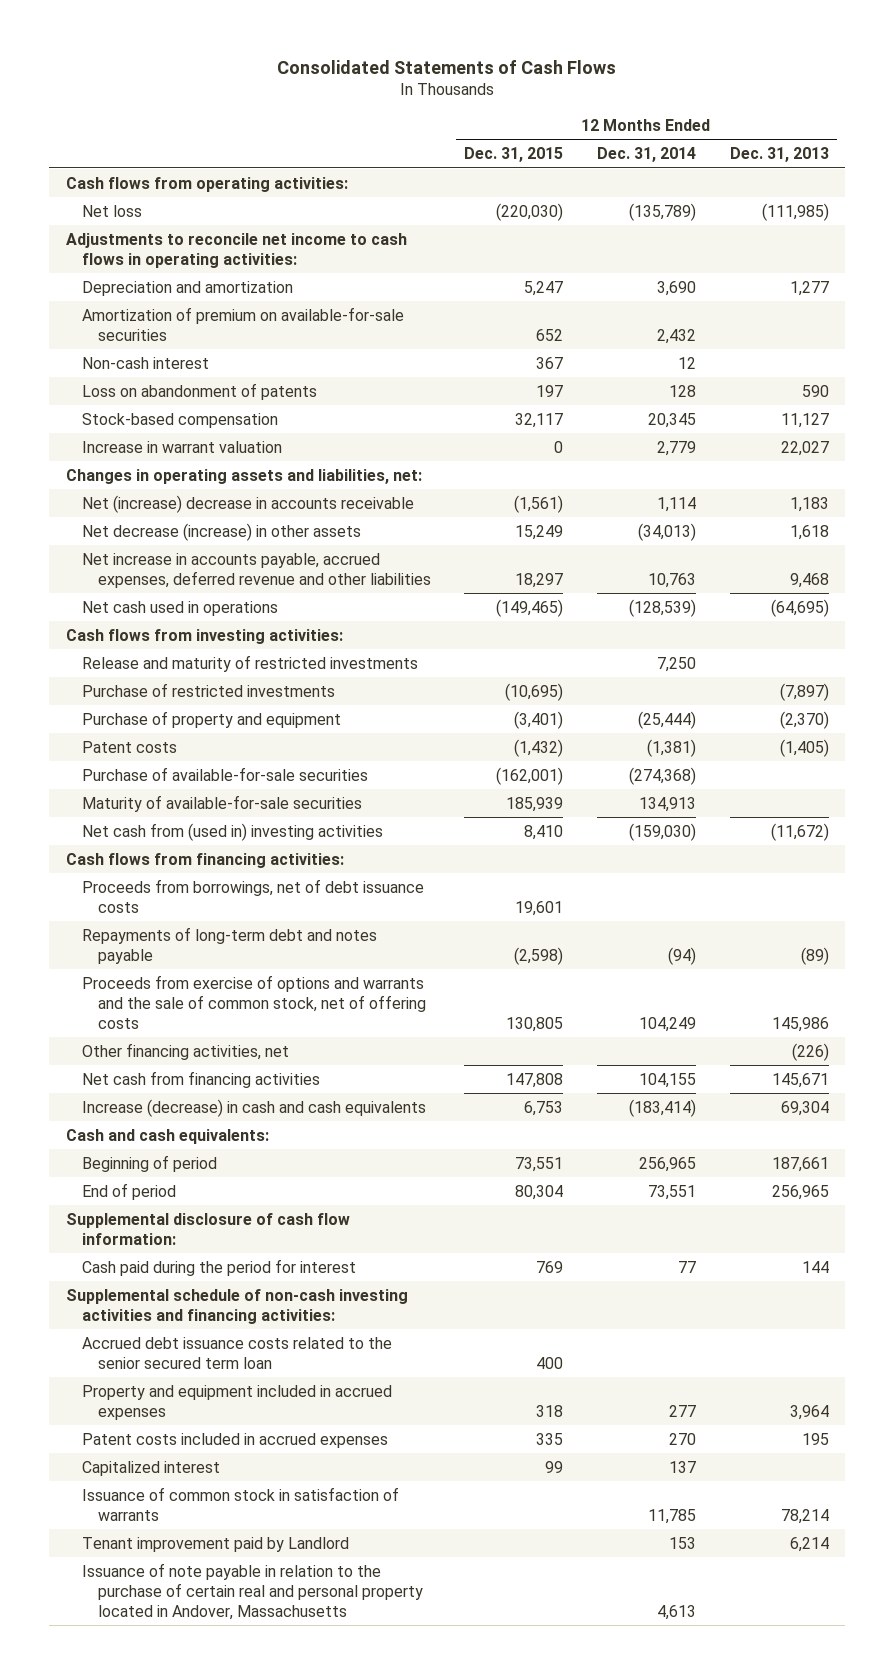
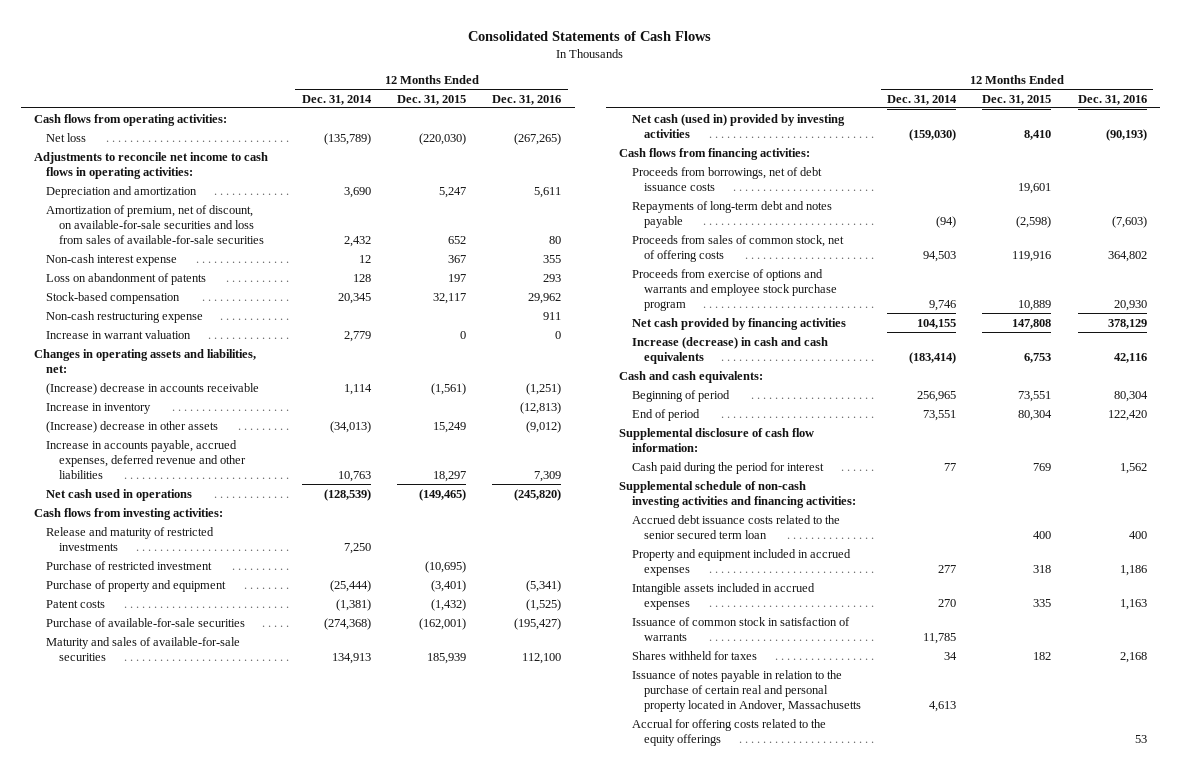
- | 12 Months Ended Dec. 31, 2015 | 12 Months Ended Dec. 31, 2014 | 12 Months Ended Dec. 31, 2013
+ | 12 Months Ended Dec. 31, 2014 | 12 Months Ended Dec. 31, 2015 | 12 Months Ended Dec. 31, 2016
- Amortization of premium on available-for-sale securities | 652 | 2,432 |
- Non-cash interest | 367 | 12 |
+ Amortization of premium, net of discount, on available-for-sale securities and loss from sales of available-for-sale securities | 2,432 | 652 | 80
+ Non-cash interest expense | 12 | 367 | 355
+ Non-cash restructuring expense | | | 911
- Net (increase) decrease in accounts receivable | (1,561) | 1,114 | 1,183
- Net decrease (increase) in other assets | 15,249 | (34,013) | 1,618
- Net increase in accounts payable, accrued expenses, deferred revenue and other liabilities | 18,297 | 10,763 | 9,468
+ (Increase) decrease in accounts receivable | 1,114 | (1,561) | (1,251)
+ Increase in inventory | | | (12,813)
+ (Increase) decrease in other assets | (34,013) | 15,249 | (9,012)
+ Increase in accounts payable, accrued expenses, deferred revenue and other liabilities | 10,763 | 18,297 | 7,309
- Purchase of restricted investments | (10,695) | | (7,897)
+ Purchase of restricted investment | | (10,695) |
- Maturity of available-for-sale securities | 185,939 | 134,913 |
- Net cash from (used in) investing activities | 8,410 | (159,030) | (11,672)
+ Maturity and sales of available-for-sale securities | 134,913 | 185,939 | 112,100
+ Net cash (used in) provided by investing activities | (159,030) | 8,410 | (90,193)
- Proceeds from exercise of options and warrants and the sale of common stock, net of offering costs | 130,805 | 104,249 | 145,986
- Other financing activities, net | | | (226)
- Net cash from financing activities | 147,808 | 104,155 | 145,671
+ Proceeds from sales of common stock, net of offering costs | 94,503 | 119,916 | 364,802
+ Proceeds from exercise of options and warrants and employee stock purchase program | 9,746 | 10,889 | 20,930
+ Net cash provided by financing activities | 104,155 | 147,808 | 378,129
- Patent costs included in accrued expenses | 335 | 270 | 195
- Capitalized interest | 99 | 137 |
+ Intangible assets included in accrued expenses | 270 | 335 | 1,163
- Tenant improvement paid by Landlord | | 153 | 6,214
- Issuance of note payable in relation to the purchase of certain real and personal property located in Andover, Massachusetts | | 4,613 |
+ Shares withheld for taxes | 34 | 182 | 2,168
+ Issuance of notes payable in relation to the purchase of certain real and personal property located in Andover, Massachusetts | 4,613 | |
+ Accrual for offering costs related to the equity offerings | | | 53

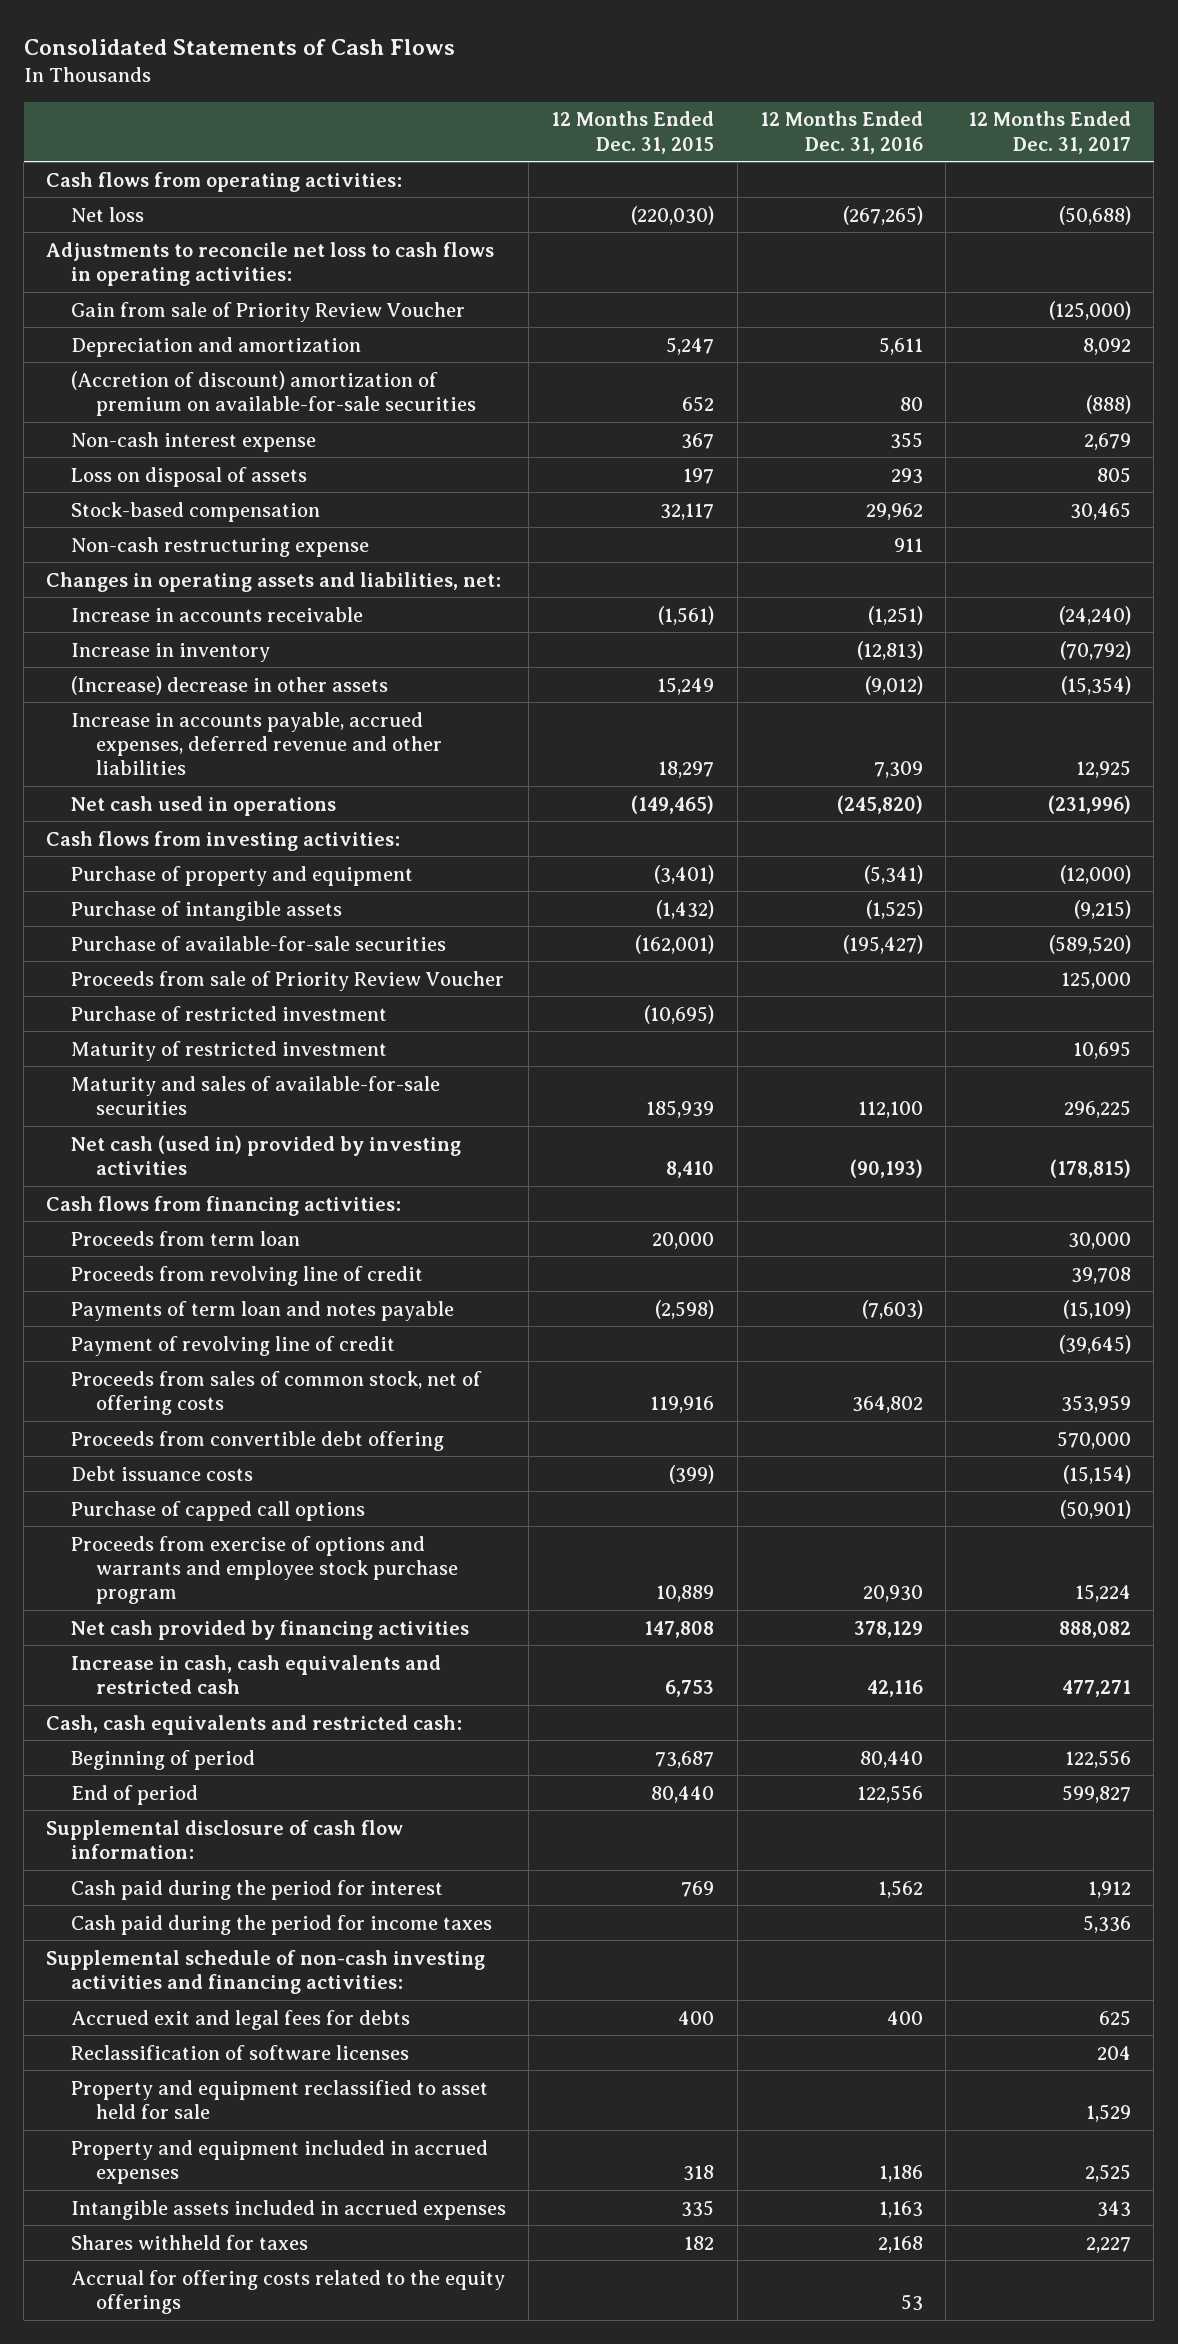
- | 12 Months Ended Dec. 31, 2014 | 12 Months Ended Dec. 31, 2015 | 12 Months Ended Dec. 31, 2016
+ | 12 Months Ended Dec. 31, 2015 | 12 Months Ended Dec. 31, 2016 | 12 Months Ended Dec. 31, 2017
- Adjustments to reconcile net income to cash flows in operating activities:
+ Adjustments to reconcile net loss to cash flows in operating activities:
+ Gain from sale of Priority Review Voucher | | | (125,000)
- Amortization of premium, net of discount, on available-for-sale securities and loss from sales of available-for-sale securities | 2,432 | 652 | 80
+ (Accretion of discount) amortization of premium on available-for-sale securities | 652 | 80 | (888)
- Loss on abandonment of patents | 128 | 197 | 293
+ Loss on disposal of assets | 197 | 293 | 805
- Increase in warrant valuation | 2,779 | 0 | 0
- (Increase) decrease in accounts receivable | 1,114 | (1,561) | (1,251)
+ Increase in accounts receivable | (1,561) | (1,251) | (24,240)
- Release and maturity of restricted investments | 7,250 | |
- Patent costs | (1,381) | (1,432) | (1,525)
+ Purchase of intangible assets | (1,432) | (1,525) | (9,215)
+ Proceeds from sale of Priority Review Voucher | | | 125,000
moved down: Purchase of restricted investment | (10,695) | |
+ Maturity of restricted investment | | | 10,695
- Proceeds from borrowings, net of debt issuance costs | | 19,601 |
- Repayments of long-term debt and notes payable | (94) | (2,598) | (7,603)
+ Proceeds from term loan | 20,000 | | 30,000
+ Proceeds from revolving line of credit | | | 39,708
+ Payments of term loan and notes payable | (2,598) | (7,603) | (15,109)
+ Payment of revolving line of credit | | | (39,645)
+ Proceeds from convertible debt offering | | | 570,000
+ Debt issuance costs | (399) | | (15,154)
+ Purchase of capped call options | | | (50,901)
- Increase (decrease) in cash and cash equivalents | (183,414) | 6,753 | 42,116
- Cash and cash equivalents:
- Beginning of period | 256,965 | 73,551 | 80,304
- End of period | 73,551 | 80,304 | 122,420
+ Increase in cash, cash equivalents and restricted cash | 6,753 | 42,116 | 477,271
+ Cash, cash equivalents and restricted cash:
+ Beginning of period | 73,687 | 80,440 | 122,556
+ End of period | 80,440 | 122,556 | 599,827
+ Cash paid during the period for income taxes | | | 5,336
- Accrued debt issuance costs related to the senior secured term loan | | 400 | 400
+ Accrued exit and legal fees for debts | 400 | 400 | 625
+ Reclassification of software licenses | | | 204
+ Property and equipment reclassified to asset held for sale | | | 1,529
- Issuance of common stock in satisfaction of warrants | 11,785 | |
- Issuance of notes payable in relation to the purchase of certain real and personal property located in Andover, Massachusetts | 4,613 | |

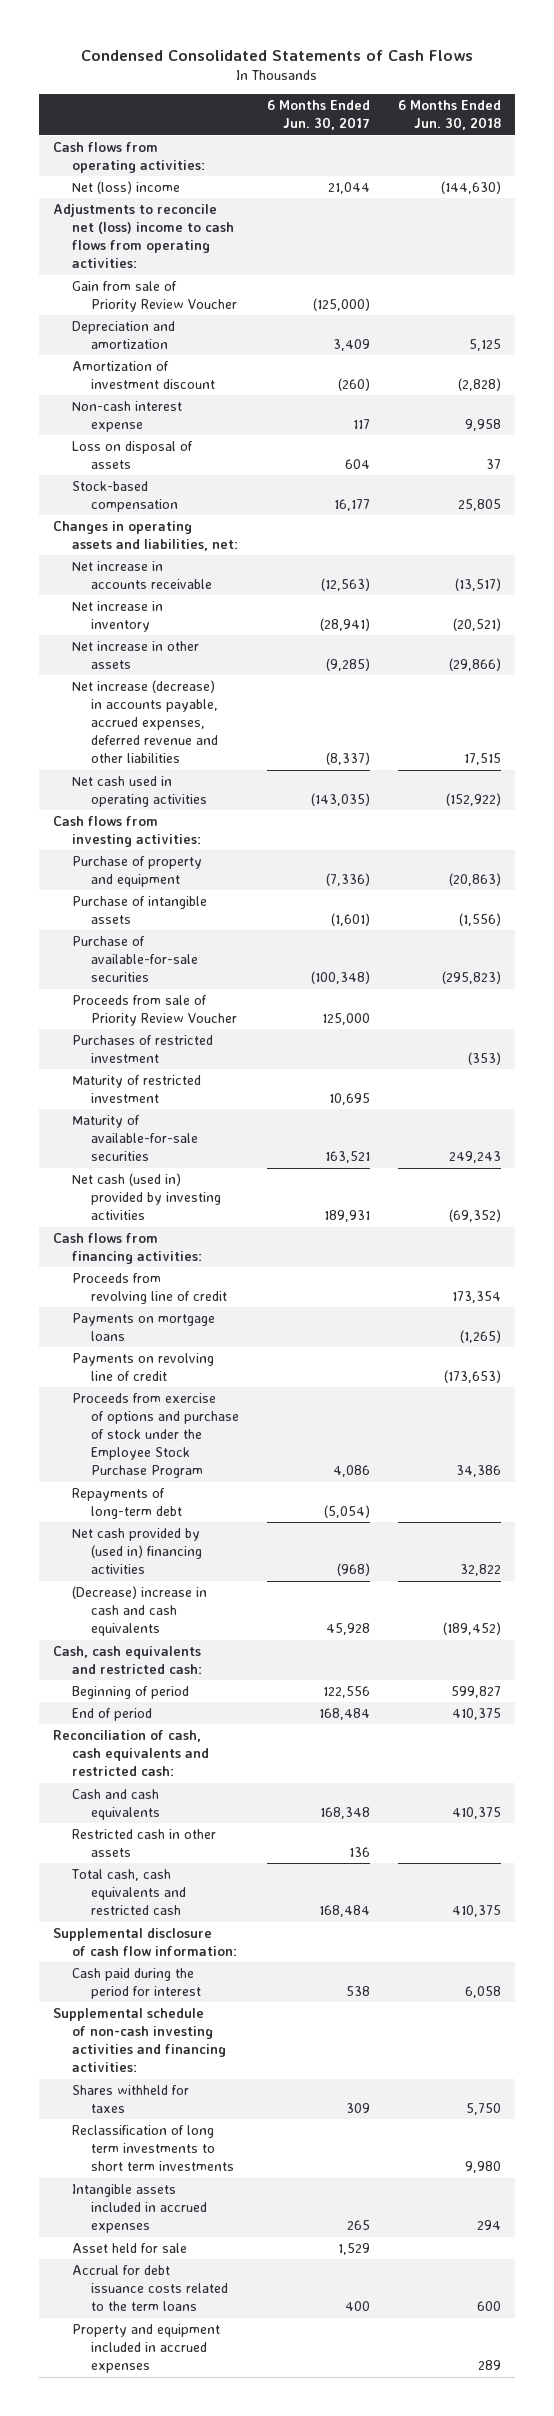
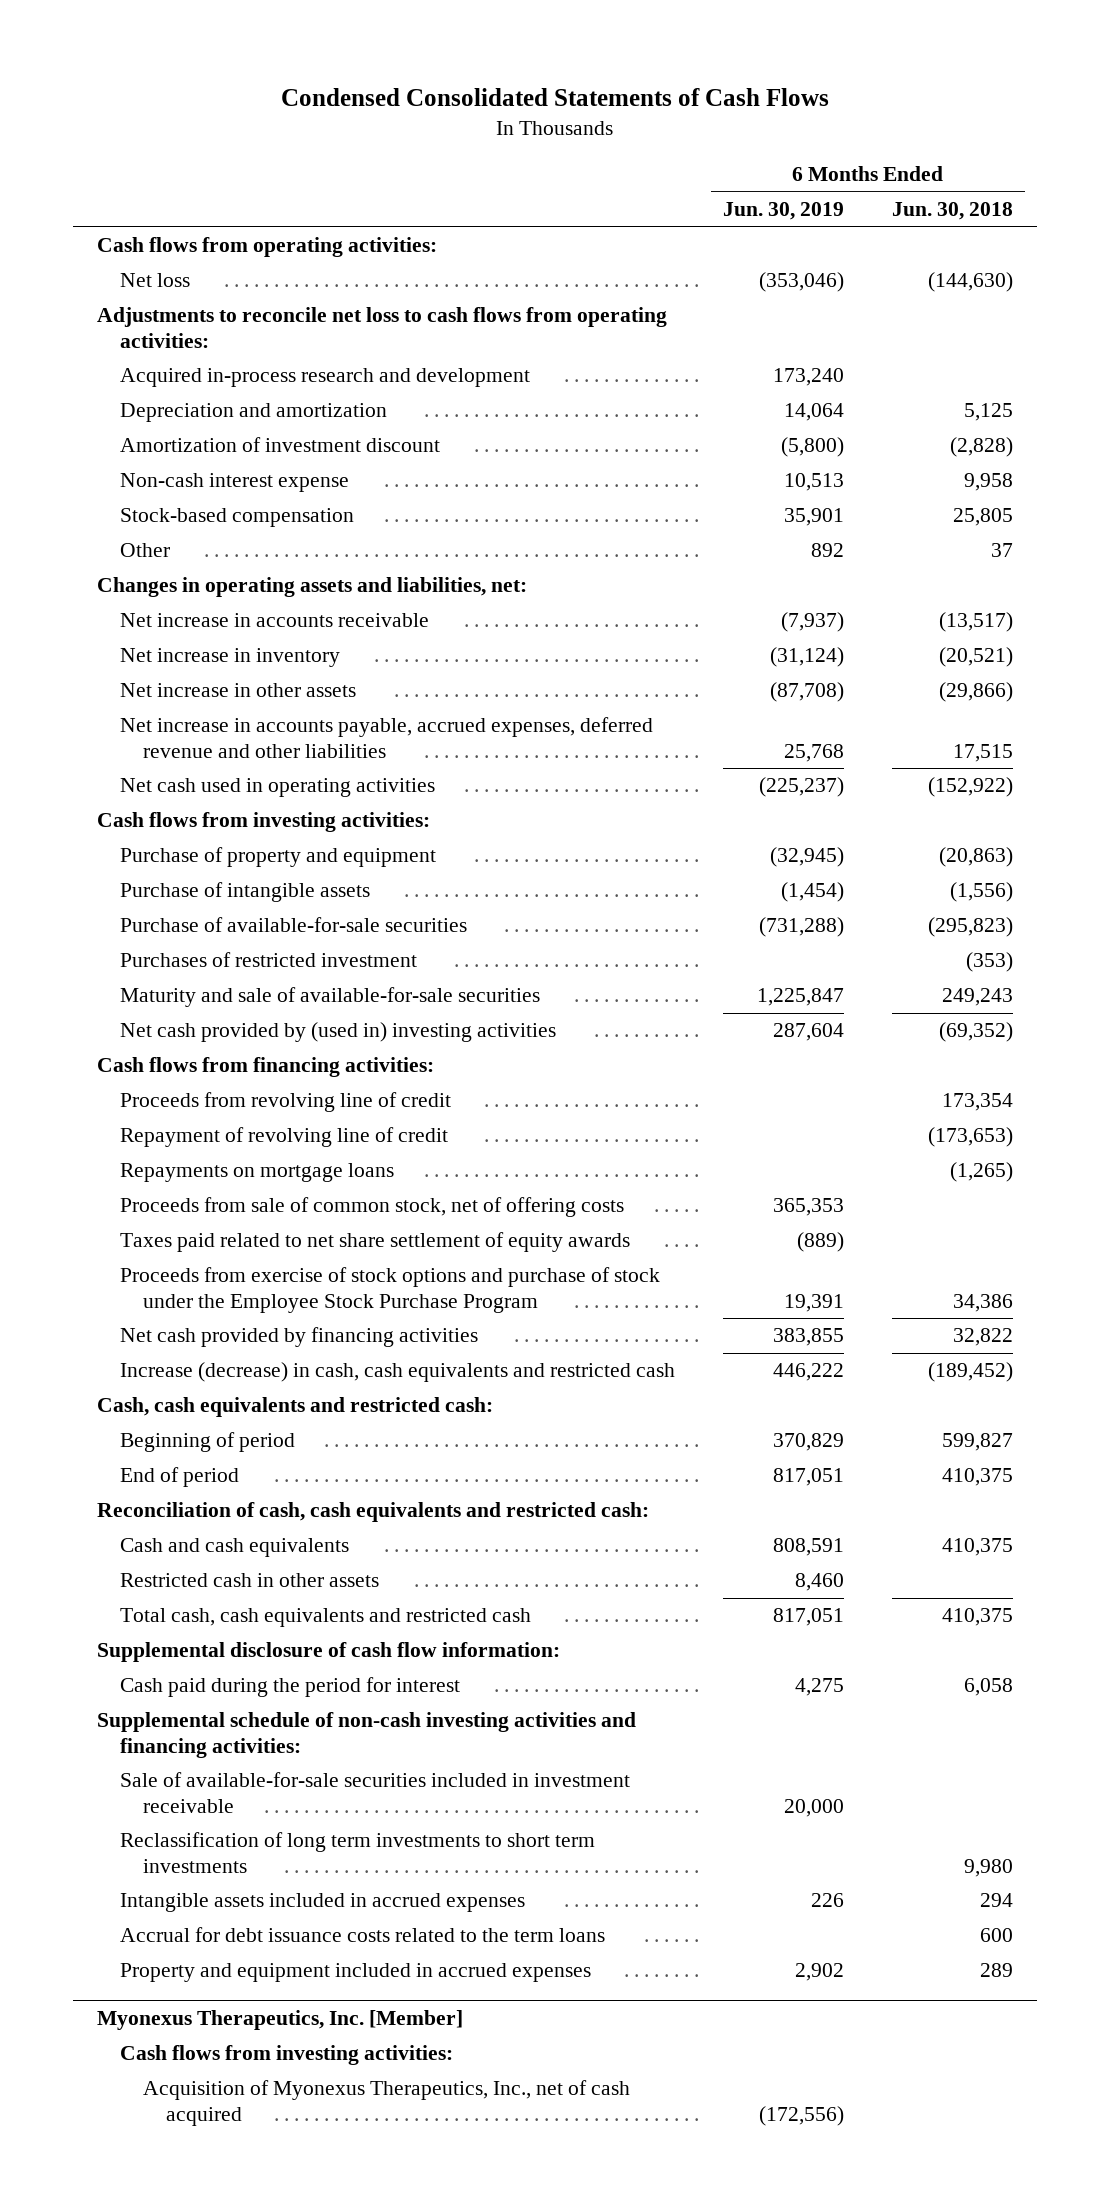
- | 6 Months Ended Jun. 30, 2017 | 6 Months Ended Jun. 30, 2018
+ | 6 Months Ended Jun. 30, 2019 | 6 Months Ended Jun. 30, 2018
- Net (loss) income | 21,044 | (144,630)
- Adjustments to reconcile net (loss) income to cash flows from operating activities:
- Gain from sale of Priority Review Voucher | (125,000) |
+ Net loss | (353,046) | (144,630)
+ Adjustments to reconcile net loss to cash flows from operating activities:
+ Acquired in-process research and development | 173,240 |
- Loss on disposal of assets | 604 | 37
+ Other | 892 | 37
- Net increase (decrease) in accounts payable, accrued expenses, deferred revenue and other liabilities | (8,337) | 17,515
+ Net increase in accounts payable, accrued expenses, deferred revenue and other liabilities | 25,768 | 17,515
- Proceeds from sale of Priority Review Voucher | 125,000 |
- Maturity of restricted investment | 10,695 |
- Maturity of available-for-sale securities | 163,521 | 249,243
- Net cash (used in) provided by investing activities | 189,931 | (69,352)
+ Maturity and sale of available-for-sale securities | 1,225,847 | 249,243
+ Net cash provided by (used in) investing activities | 287,604 | (69,352)
- Payments on mortgage loans | | (1,265)
- Payments on revolving line of credit | | (173,653)
- Proceeds from exercise of options and purchase of stock under the Employee Stock Purchase Program | 4,086 | 34,386
- Repayments of long-term debt | (5,054) |
- Net cash provided by (used in) financing activities | (968) | 32,822
- (Decrease) increase in cash and cash equivalents | 45,928 | (189,452)
+ Repayment of revolving line of credit | | (173,653)
+ Repayments on mortgage loans | | (1,265)
+ Proceeds from sale of common stock, net of offering costs | 365,353 |
+ Taxes paid related to net share settlement of equity awards | (889) |
+ Proceeds from exercise of stock options and purchase of stock under the Employee Stock Purchase Program | 19,391 | 34,386
+ Net cash provided by financing activities | 383,855 | 32,822
+ Increase (decrease) in cash, cash equivalents and restricted cash | 446,222 | (189,452)
- Shares withheld for taxes | 309 | 5,750
+ Sale of available-for-sale securities included in investment receivable | 20,000 |
- Asset held for sale | 1,529 |
+ Myonexus Therapeutics, Inc. [Member]
+ Cash flows from investing activities:
+ Acquisition of Myonexus Therapeutics, Inc., net of cash acquired | (172,556) |

